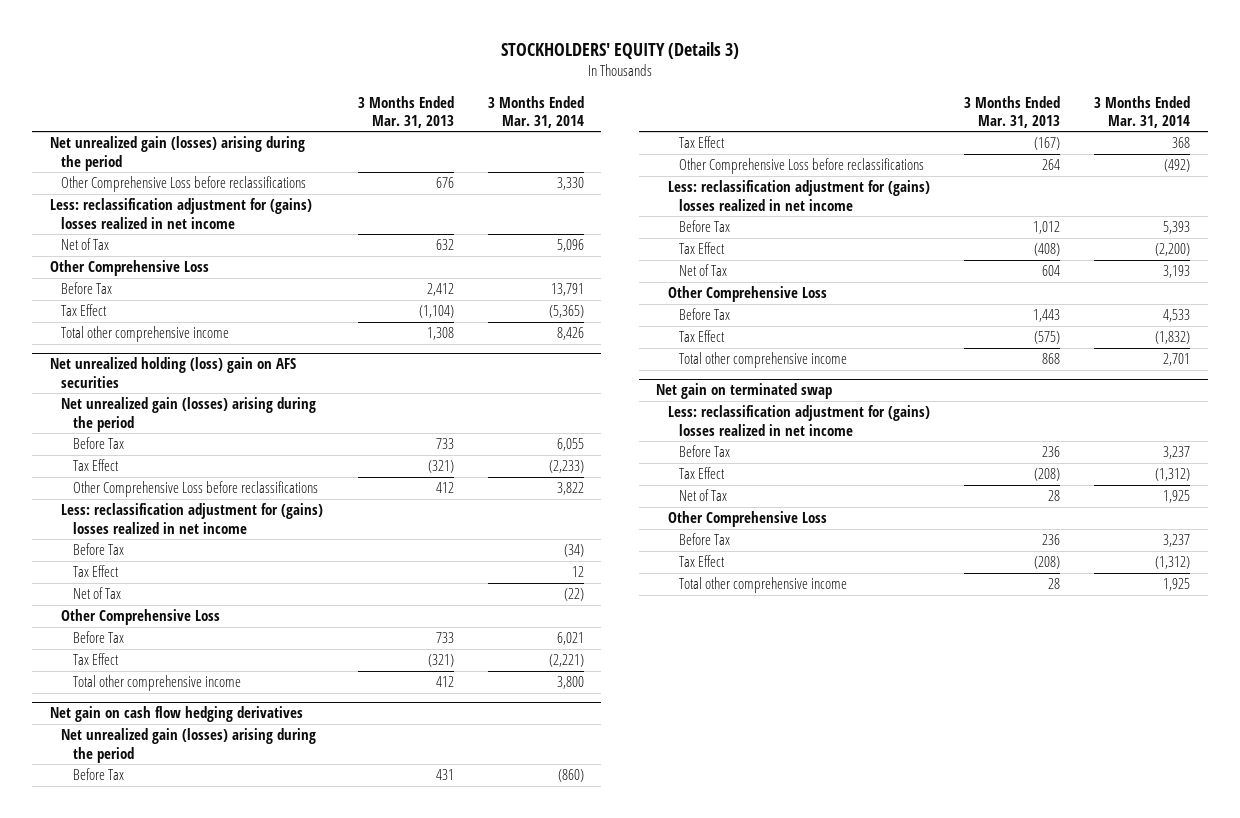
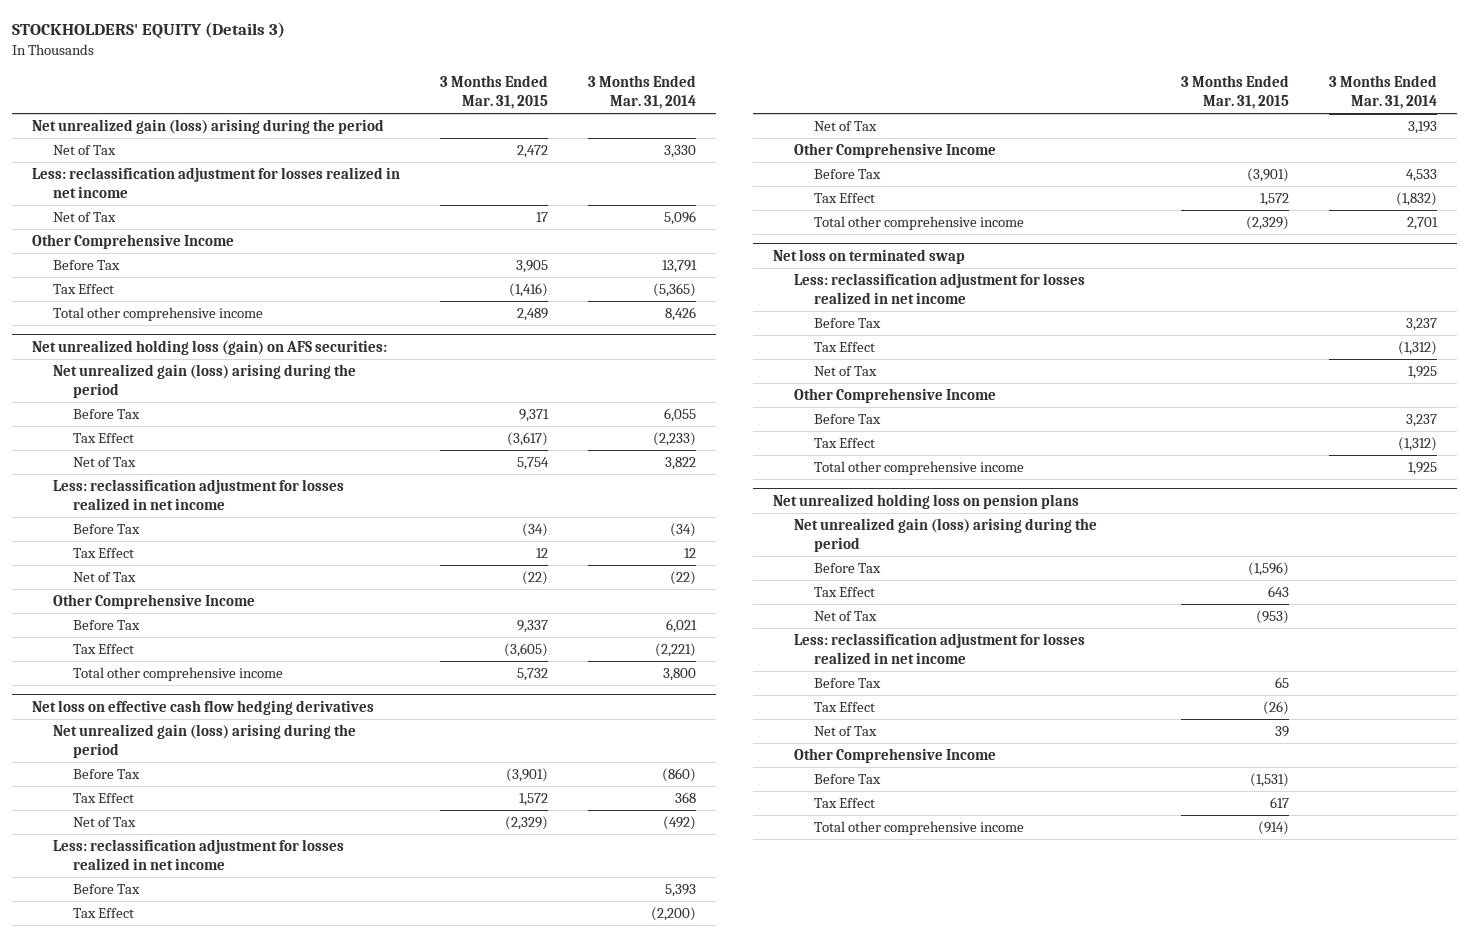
- | 3 Months Ended Mar. 31, 2013 | 3 Months Ended Mar. 31, 2014
+ | 3 Months Ended Mar. 31, 2015 | 3 Months Ended Mar. 31, 2014
- Net unrealized gain (losses) arising during the period
- Other Comprehensive Loss before reclassifications | 676 | 3,330
- Less: reclassification adjustment for (gains) losses realized in net income
+ Net unrealized gain (loss) arising during the period
+ Net of Tax | 2,472 | 3,330
+ Less: reclassification adjustment for losses realized in net income
- Other Comprehensive Loss
+ Other Comprehensive Income
- Net unrealized holding (loss) gain on AFS securities
- Net unrealized gain (losses) arising during the period
+ Net unrealized holding loss (gain) on AFS securities:
+ Net unrealized gain (loss) arising during the period
- Other Comprehensive Loss before reclassifications | 412 | 3,822
- Less: reclassification adjustment for (gains) losses realized in net income
+ Net of Tax | 5,754 | 3,822
+ Less: reclassification adjustment for losses realized in net income
- Other Comprehensive Loss
+ Other Comprehensive Income
- Net gain on cash flow hedging derivatives
- Net unrealized gain (losses) arising during the period
+ Net loss on effective cash flow hedging derivatives
+ Net unrealized gain (loss) arising during the period
- Other Comprehensive Loss before reclassifications | 264 | (492)
- Less: reclassification adjustment for (gains) losses realized in net income
+ Net of Tax | (2,329) | (492)
+ Less: reclassification adjustment for losses realized in net income
- Other Comprehensive Loss
+ Other Comprehensive Income
- Net gain on terminated swap
- Less: reclassification adjustment for (gains) losses realized in net income
+ Net loss on terminated swap
+ Less: reclassification adjustment for losses realized in net income
- Other Comprehensive Loss
+ Other Comprehensive Income
+ Net unrealized holding loss on pension plans
+ Net unrealized gain (loss) arising during the period
+ Before Tax | (1,596) |
+ Tax Effect | 643 |
+ Net of Tax | (953) |
+ Less: reclassification adjustment for losses realized in net income
+ Before Tax | 65 |
+ Tax Effect | (26) |
+ Net of Tax | 39 |
+ Other Comprehensive Income
+ Before Tax | (1,531) |
+ Tax Effect | 617 |
+ Total other comprehensive income | (914) |

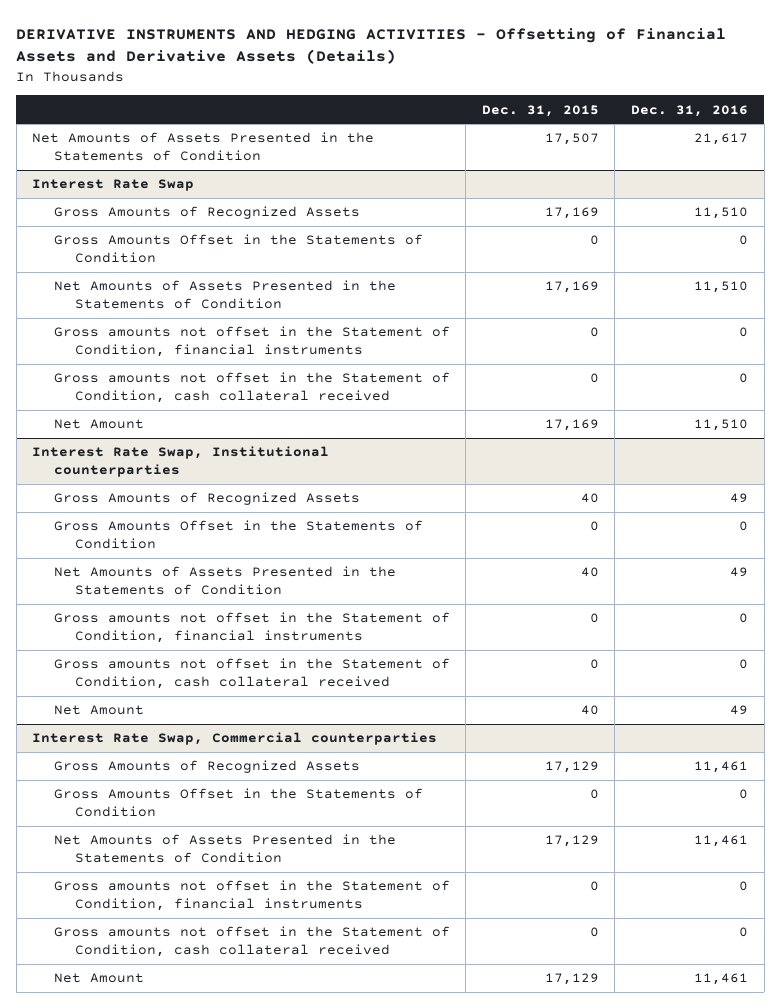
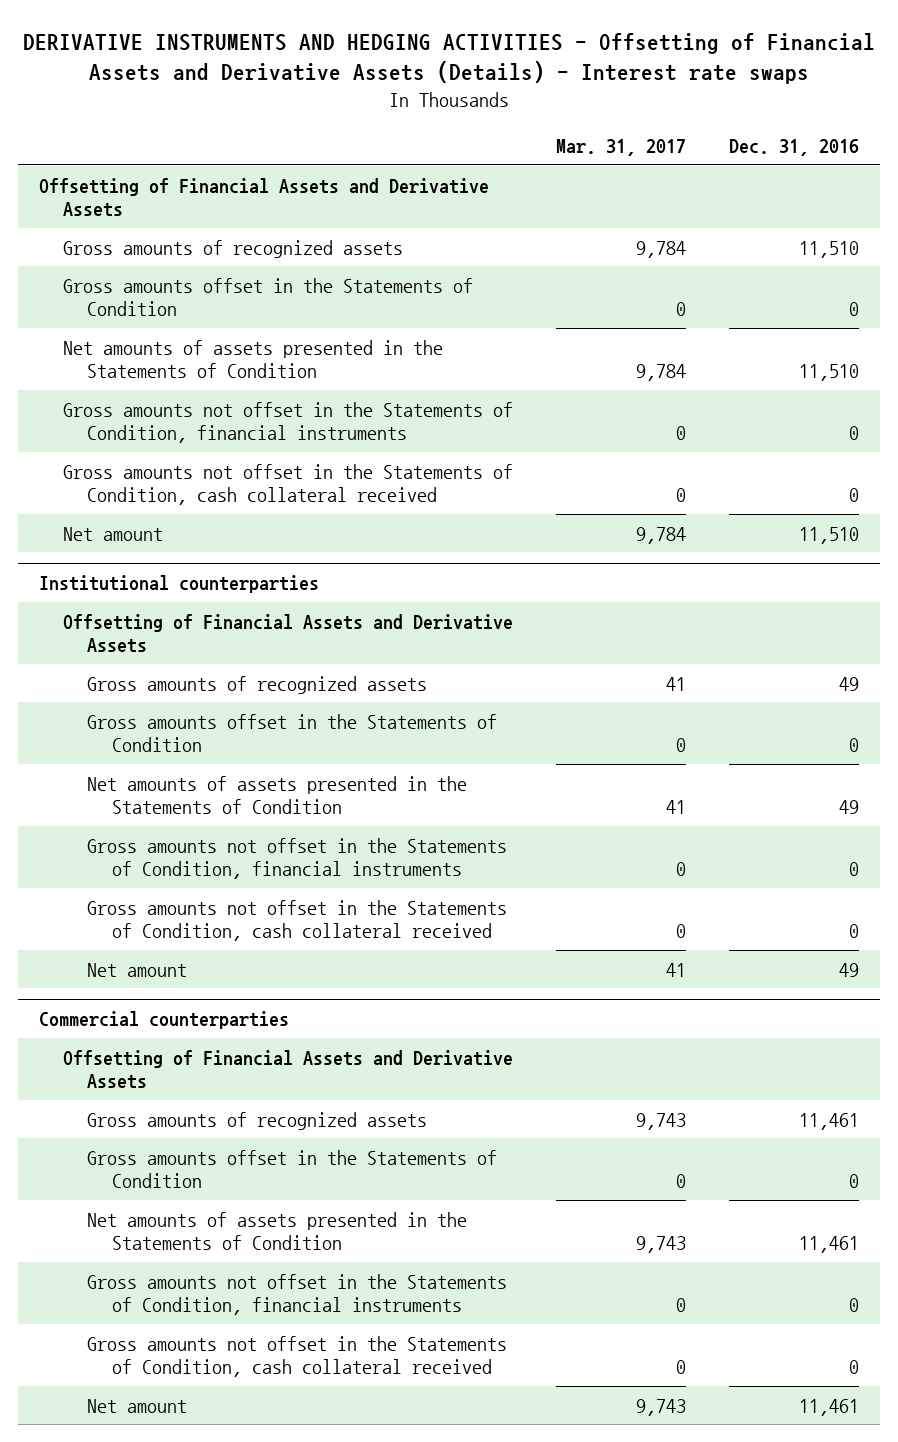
- DERIVATIVE INSTRUMENTS AND HEDGING ACTIVITIES - Offsetting of Financial Assets and Derivative Assets (Details)
+ DERIVATIVE INSTRUMENTS AND HEDGING ACTIVITIES - Offsetting of Financial Assets and Derivative Assets (Details) - Interest rate swaps
- | Dec. 31, 2015 | Dec. 31, 2016
+ | Mar. 31, 2017 | Dec. 31, 2016
- Net Amounts of Assets Presented in the Statements of Condition | 17,507 | 21,617
- Interest Rate Swap
- Gross Amounts of Recognized Assets | 17,169 | 11,510
- Gross Amounts Offset in the Statements of Condition | 0 | 0
- Net Amounts of Assets Presented in the Statements of Condition | 17,169 | 11,510
- Gross amounts not offset in the Statement of Condition, financial instruments | 0 | 0
- Gross amounts not offset in the Statement of Condition, cash collateral received | 0 | 0
- Net Amount | 17,169 | 11,510
- Interest Rate Swap, Institutional counterparties
- Gross Amounts of Recognized Assets | 40 | 49
- Gross Amounts Offset in the Statements of Condition | 0 | 0
- Net Amounts of Assets Presented in the Statements of Condition | 40 | 49
- Gross amounts not offset in the Statement of Condition, financial instruments | 0 | 0
- Gross amounts not offset in the Statement of Condition, cash collateral received | 0 | 0
- Net Amount | 40 | 49
- Interest Rate Swap, Commercial counterparties
- Gross Amounts of Recognized Assets | 17,129 | 11,461
- Gross Amounts Offset in the Statements of Condition | 0 | 0
- Net Amounts of Assets Presented in the Statements of Condition | 17,129 | 11,461
- Gross amounts not offset in the Statement of Condition, financial instruments | 0 | 0
- Gross amounts not offset in the Statement of Condition, cash collateral received | 0 | 0
- Net Amount | 17,129 | 11,461
+ Offsetting of Financial Assets and Derivative Assets
+ Gross amounts of recognized assets | 9,784 | 11,510
+ Gross amounts offset in the Statements of Condition | 0 | 0
+ Net amounts of assets presented in the Statements of Condition | 9,784 | 11,510
+ Gross amounts not offset in the Statements of Condition, financial instruments | 0 | 0
+ Gross amounts not offset in the Statements of Condition, cash collateral received | 0 | 0
+ Net amount | 9,784 | 11,510
+ Institutional counterparties
+ Offsetting of Financial Assets and Derivative Assets
+ Gross amounts of recognized assets | 41 | 49
+ Gross amounts offset in the Statements of Condition | 0 | 0
+ Net amounts of assets presented in the Statements of Condition | 41 | 49
+ Gross amounts not offset in the Statements of Condition, financial instruments | 0 | 0
+ Gross amounts not offset in the Statements of Condition, cash collateral received | 0 | 0
+ Net amount | 41 | 49
+ Commercial counterparties
+ Offsetting of Financial Assets and Derivative Assets
+ Gross amounts of recognized assets | 9,743 | 11,461
+ Gross amounts offset in the Statements of Condition | 0 | 0
+ Net amounts of assets presented in the Statements of Condition | 9,743 | 11,461
+ Gross amounts not offset in the Statements of Condition, financial instruments | 0 | 0
+ Gross amounts not offset in the Statements of Condition, cash collateral received | 0 | 0
+ Net amount | 9,743 | 11,461

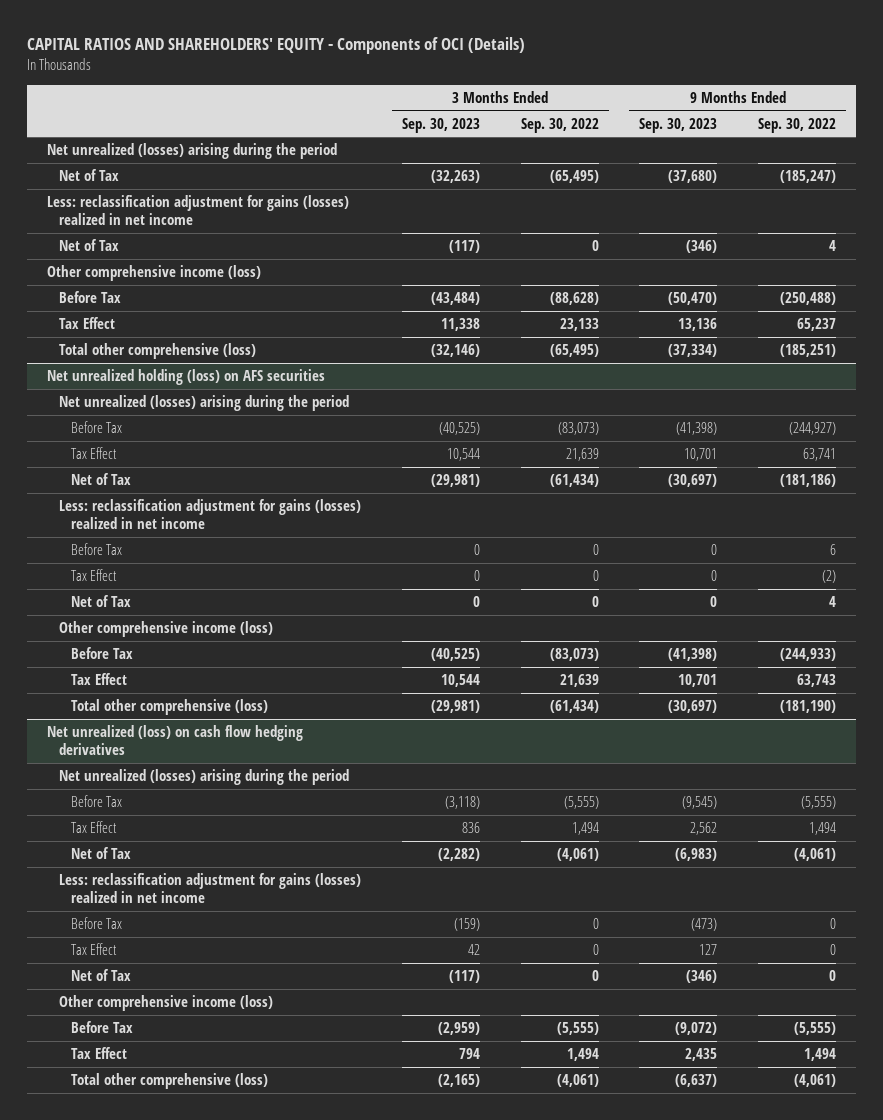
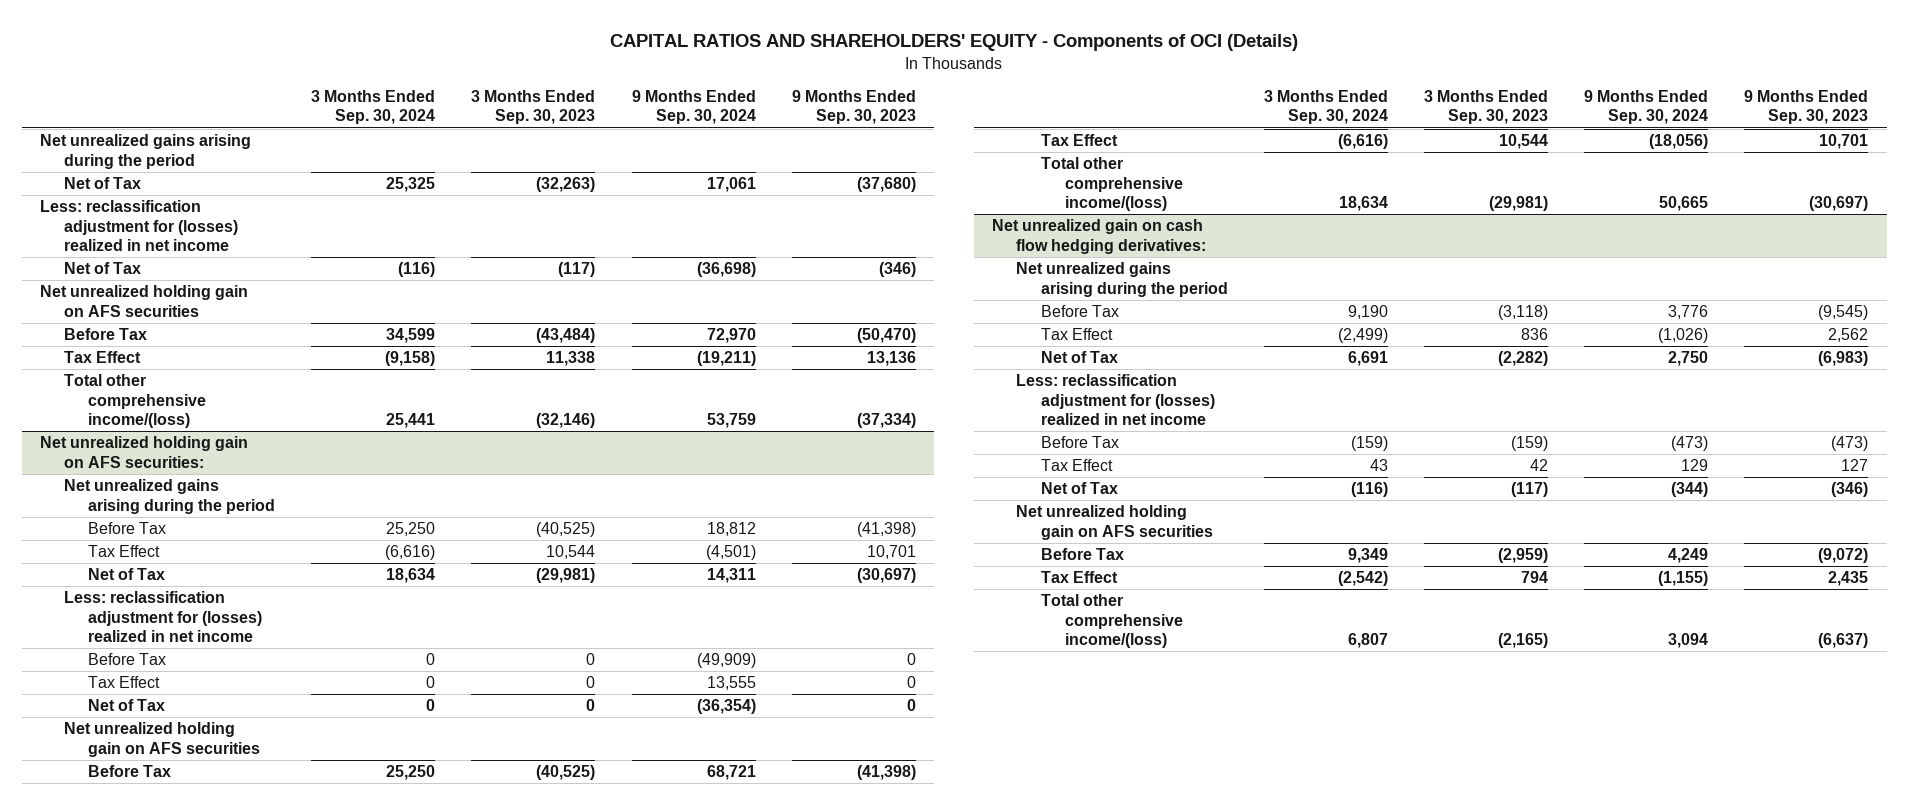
- | 3 Months Ended Sep. 30, 2023 | 3 Months Ended Sep. 30, 2022 | 9 Months Ended Sep. 30, 2023 | 9 Months Ended Sep. 30, 2022
+ | 3 Months Ended Sep. 30, 2024 | 3 Months Ended Sep. 30, 2023 | 9 Months Ended Sep. 30, 2024 | 9 Months Ended Sep. 30, 2023
- Net unrealized (losses) arising during the period
+ Net unrealized gains arising during the period
- Less: reclassification adjustment for gains (losses) realized in net income
+ Less: reclassification adjustment for (losses) realized in net income
- Other comprehensive income (loss)
+ Net unrealized holding gain on AFS securities
- Total other comprehensive (loss) | (32,146) | (65,495) | (37,334) | (185,251)
- Net unrealized holding (loss) on AFS securities
- Net unrealized (losses) arising during the period
+ Total other comprehensive income/(loss) | 25,441 | (32,146) | 53,759 | (37,334)
+ Net unrealized holding gain on AFS securities:
+ Net unrealized gains arising during the period
- Less: reclassification adjustment for gains (losses) realized in net income
+ Less: reclassification adjustment for (losses) realized in net income
- Other comprehensive income (loss)
+ Net unrealized holding gain on AFS securities
- Total other comprehensive (loss) | (29,981) | (61,434) | (30,697) | (181,190)
- Net unrealized (loss) on cash flow hedging derivatives
- Net unrealized (losses) arising during the period
+ Total other comprehensive income/(loss) | 18,634 | (29,981) | 50,665 | (30,697)
+ Net unrealized gain on cash flow hedging derivatives:
+ Net unrealized gains arising during the period
- Less: reclassification adjustment for gains (losses) realized in net income
+ Less: reclassification adjustment for (losses) realized in net income
- Other comprehensive income (loss)
+ Net unrealized holding gain on AFS securities
- Total other comprehensive (loss) | (2,165) | (4,061) | (6,637) | (4,061)
+ Total other comprehensive income/(loss) | 6,807 | (2,165) | 3,094 | (6,637)

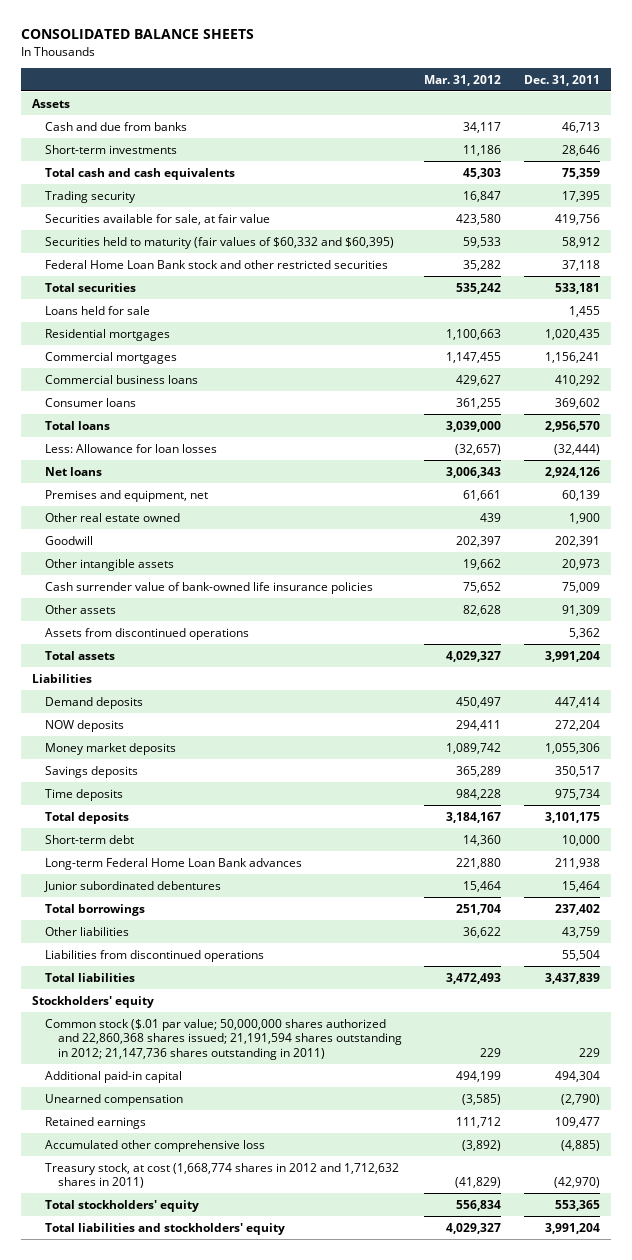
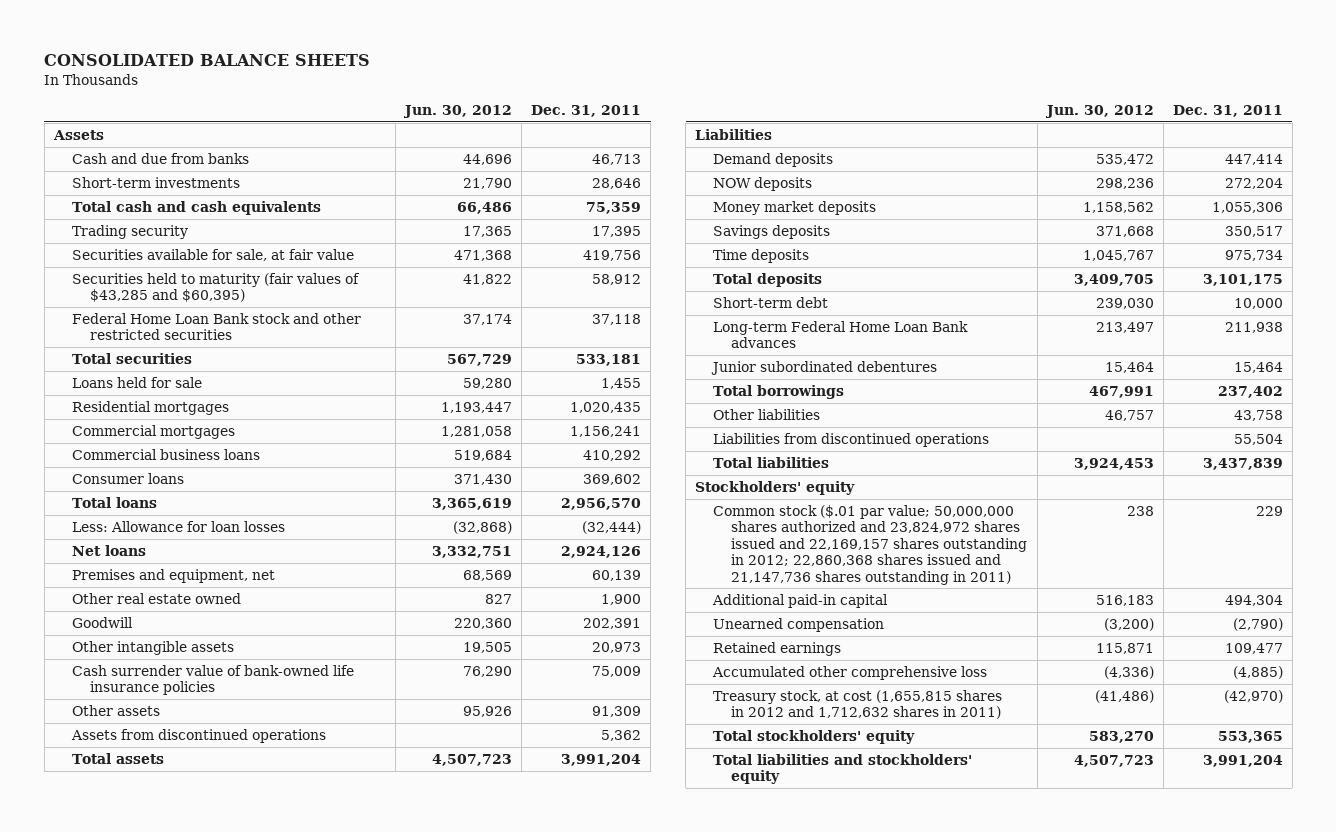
- | Mar. 31, 2012 | Dec. 31, 2011
+ | Jun. 30, 2012 | Dec. 31, 2011
- Securities held to maturity (fair values of $60,332 and $60,395) | 59,533 | 58,912
+ Securities held to maturity (fair values of $43,285 and $60,395) | 41,822 | 58,912
- Other liabilities | 36,622 | 43,759
+ Other liabilities | 46,757 | 43,758
- Common stock ($.01 par value; 50,000,000 shares authorized and 22,860,368 shares issued; 21,191,594 shares outstanding in 2012; 21,147,736 shares outstanding in 2011) | 229 | 229
+ Common stock ($.01 par value; 50,000,000 shares authorized and 23,824,972 shares issued and 22,169,157 shares outstanding in 2012; 22,860,368 shares issued and 21,147,736 shares outstanding in 2011) | 238 | 229
- Treasury stock, at cost (1,668,774 shares in 2012 and 1,712,632 shares in 2011) | (41,829) | (42,970)
+ Treasury stock, at cost (1,655,815 shares in 2012 and 1,712,632 shares in 2011) | (41,486) | (42,970)

